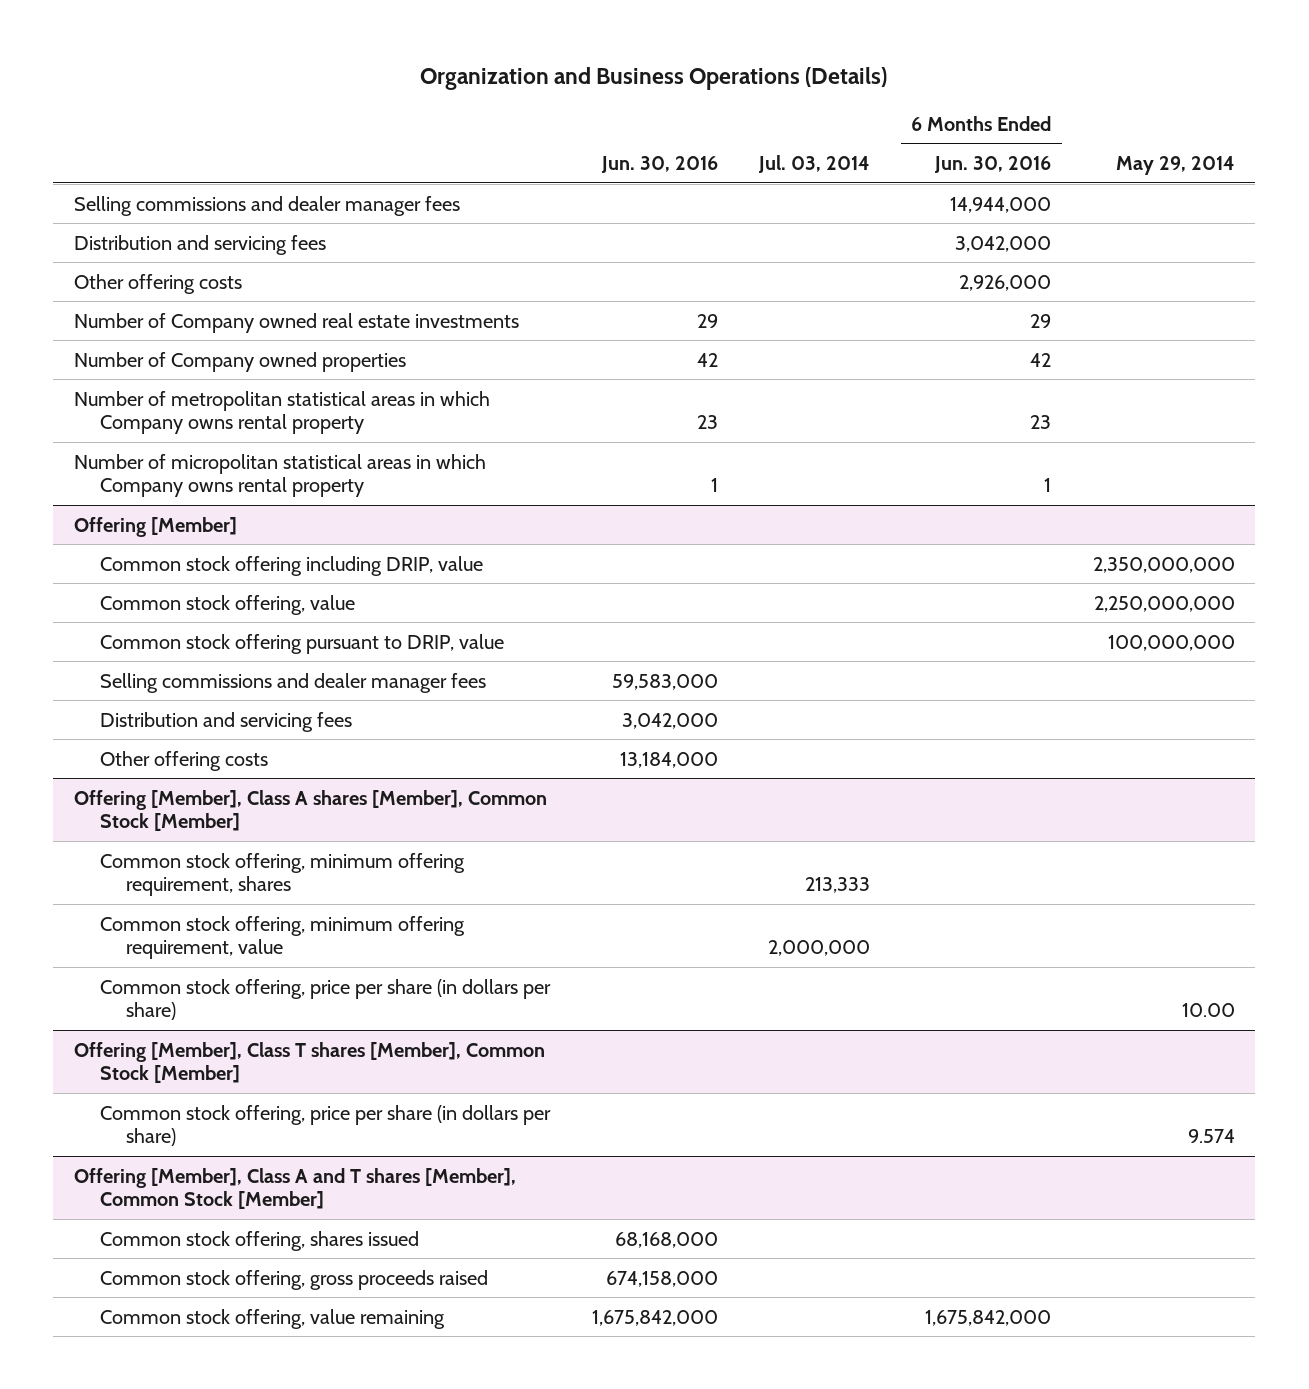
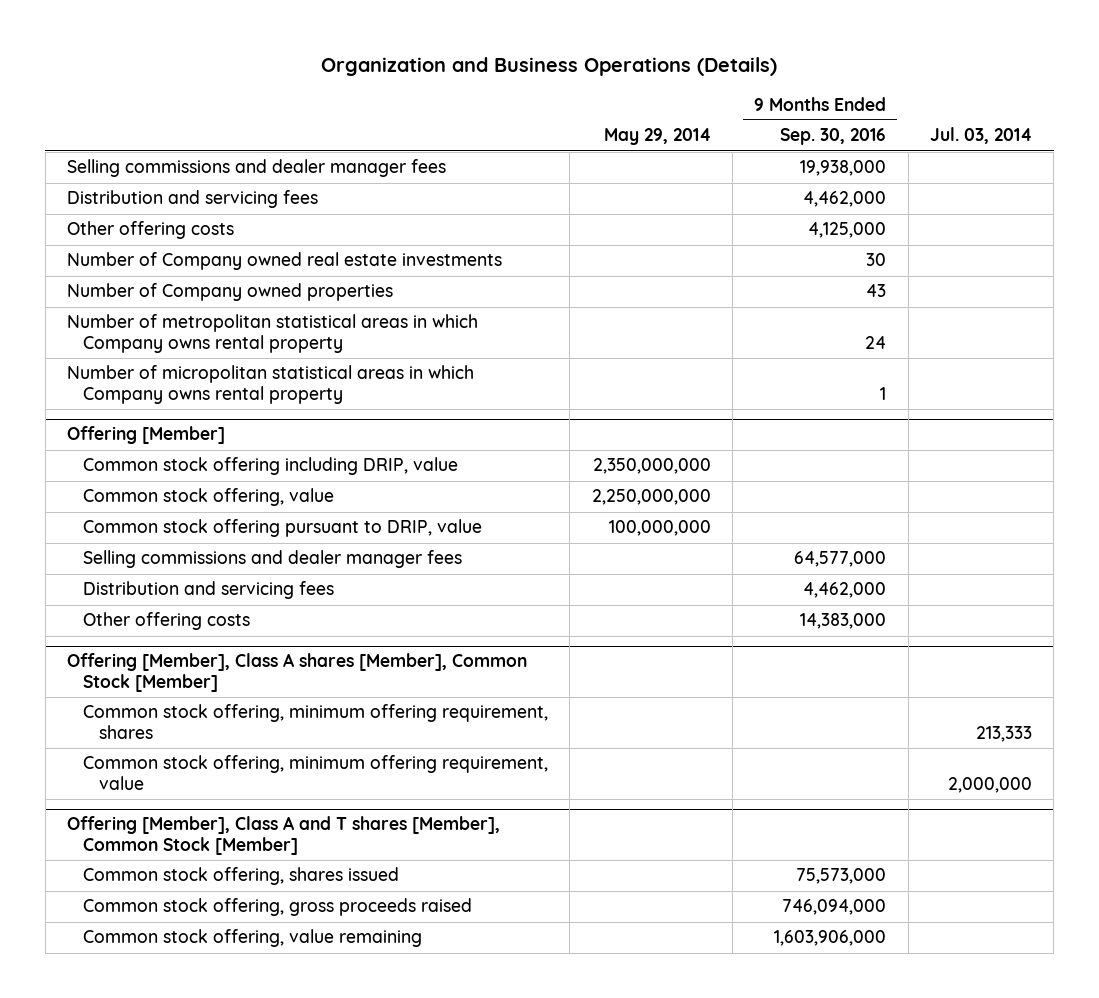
- | Jun. 30, 2016 | Jul. 03, 2014 | 6 Months Ended Jun. 30, 2016 | May 29, 2014
+ | May 29, 2014 | 9 Months Ended Sep. 30, 2016 | Jul. 03, 2014
@ Offering [Member], Class A shares [Member], Common Stock [Member]
- Common stock offering, price per share (in dollars per share) | | | | 10.00
- Offering [Member], Class T shares [Member], Common Stock [Member]
- Common stock offering, price per share (in dollars per share) | | | | 9.574

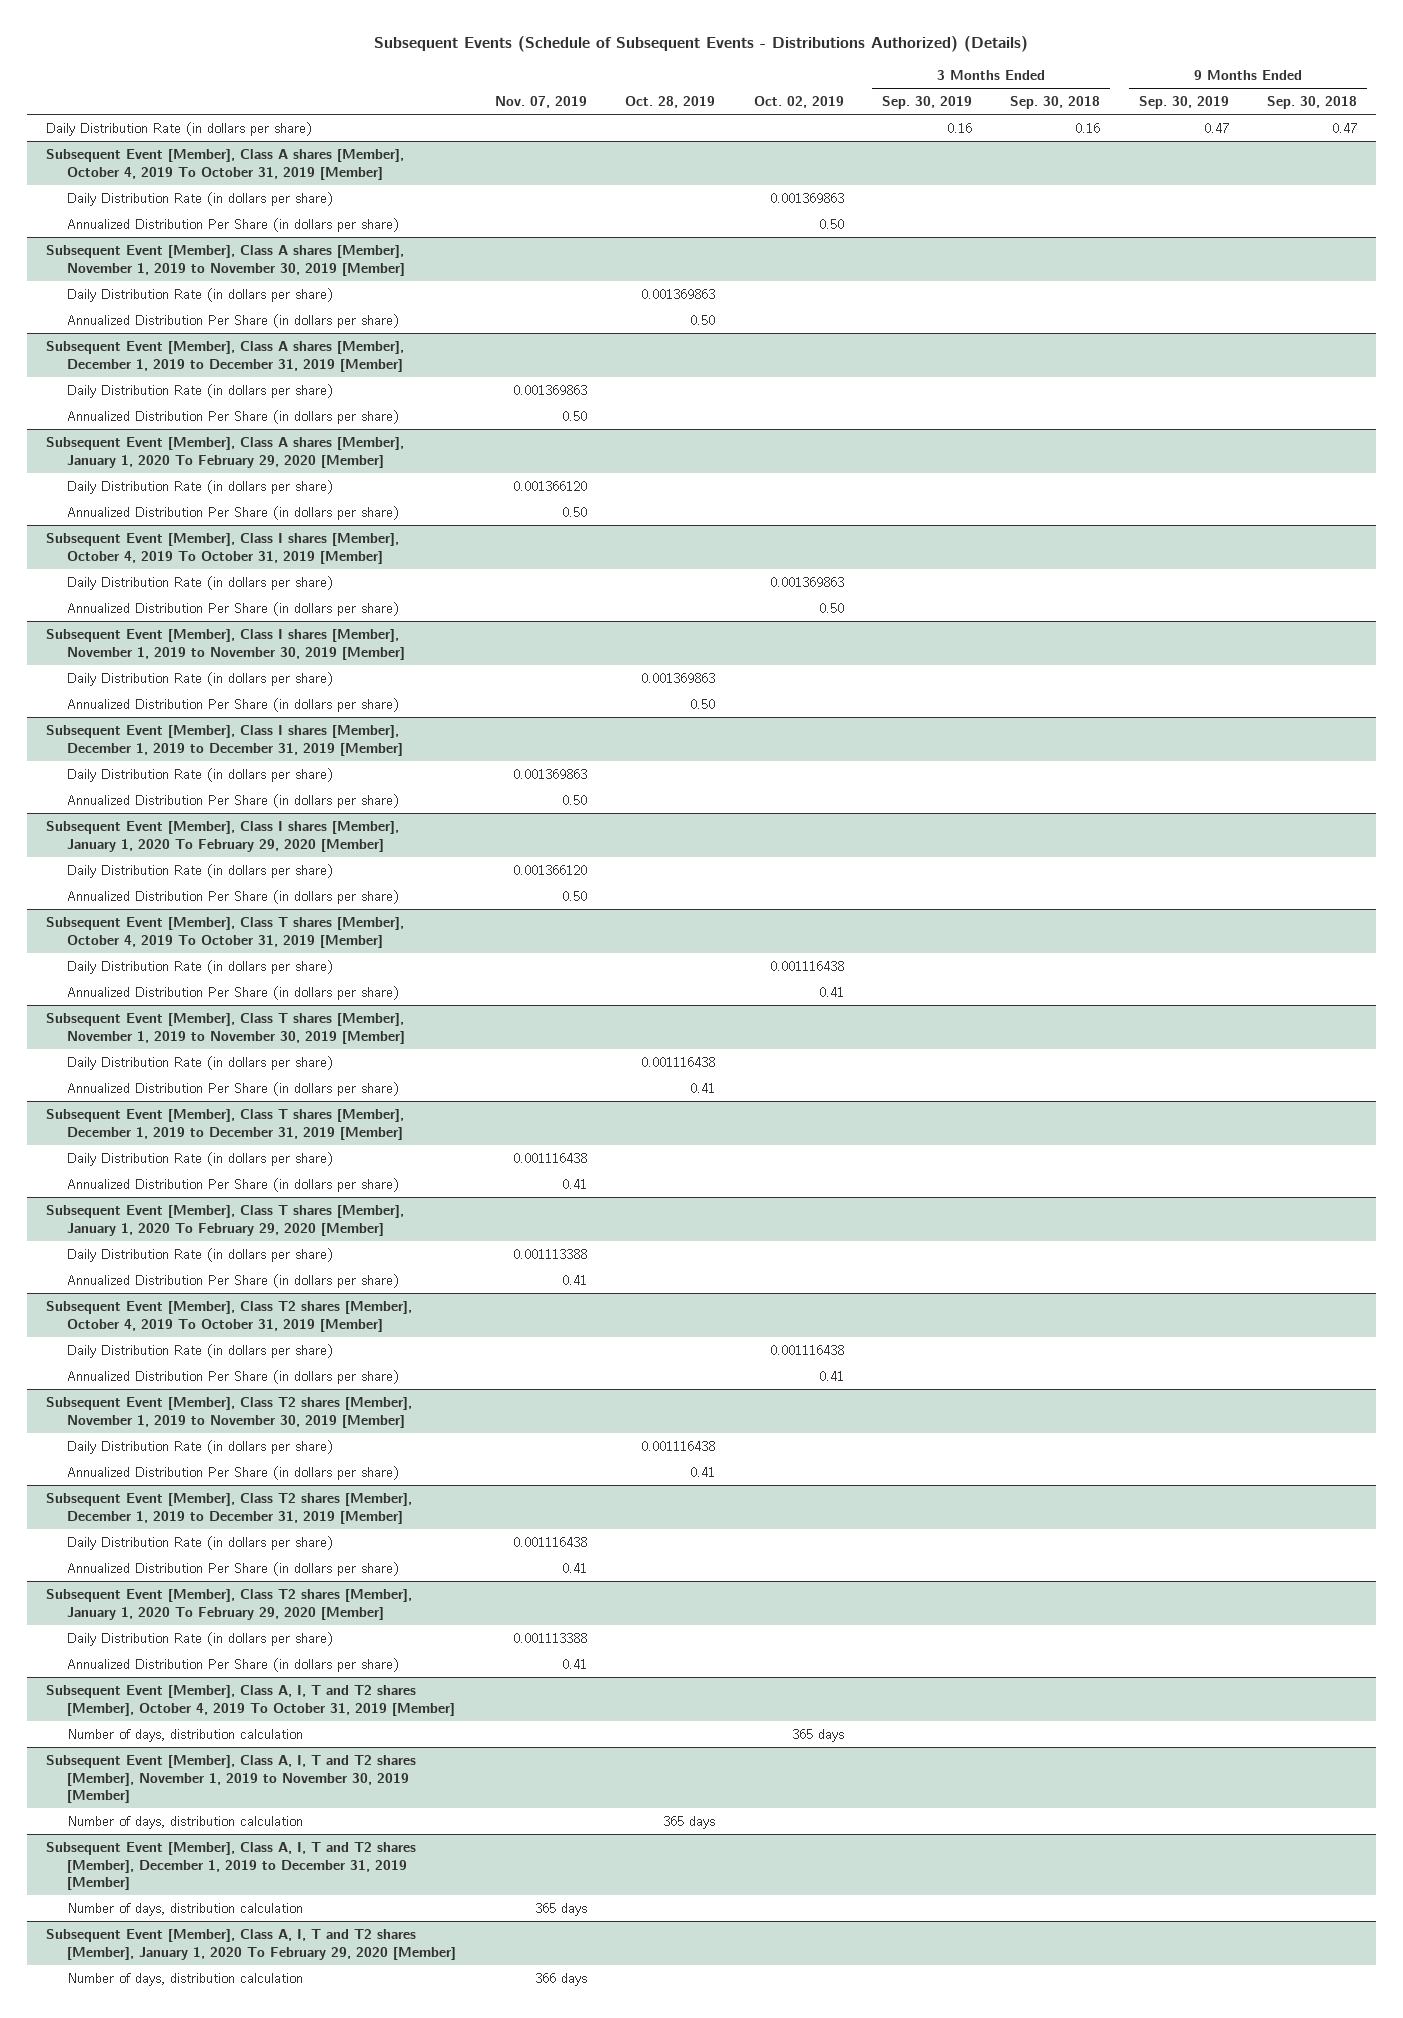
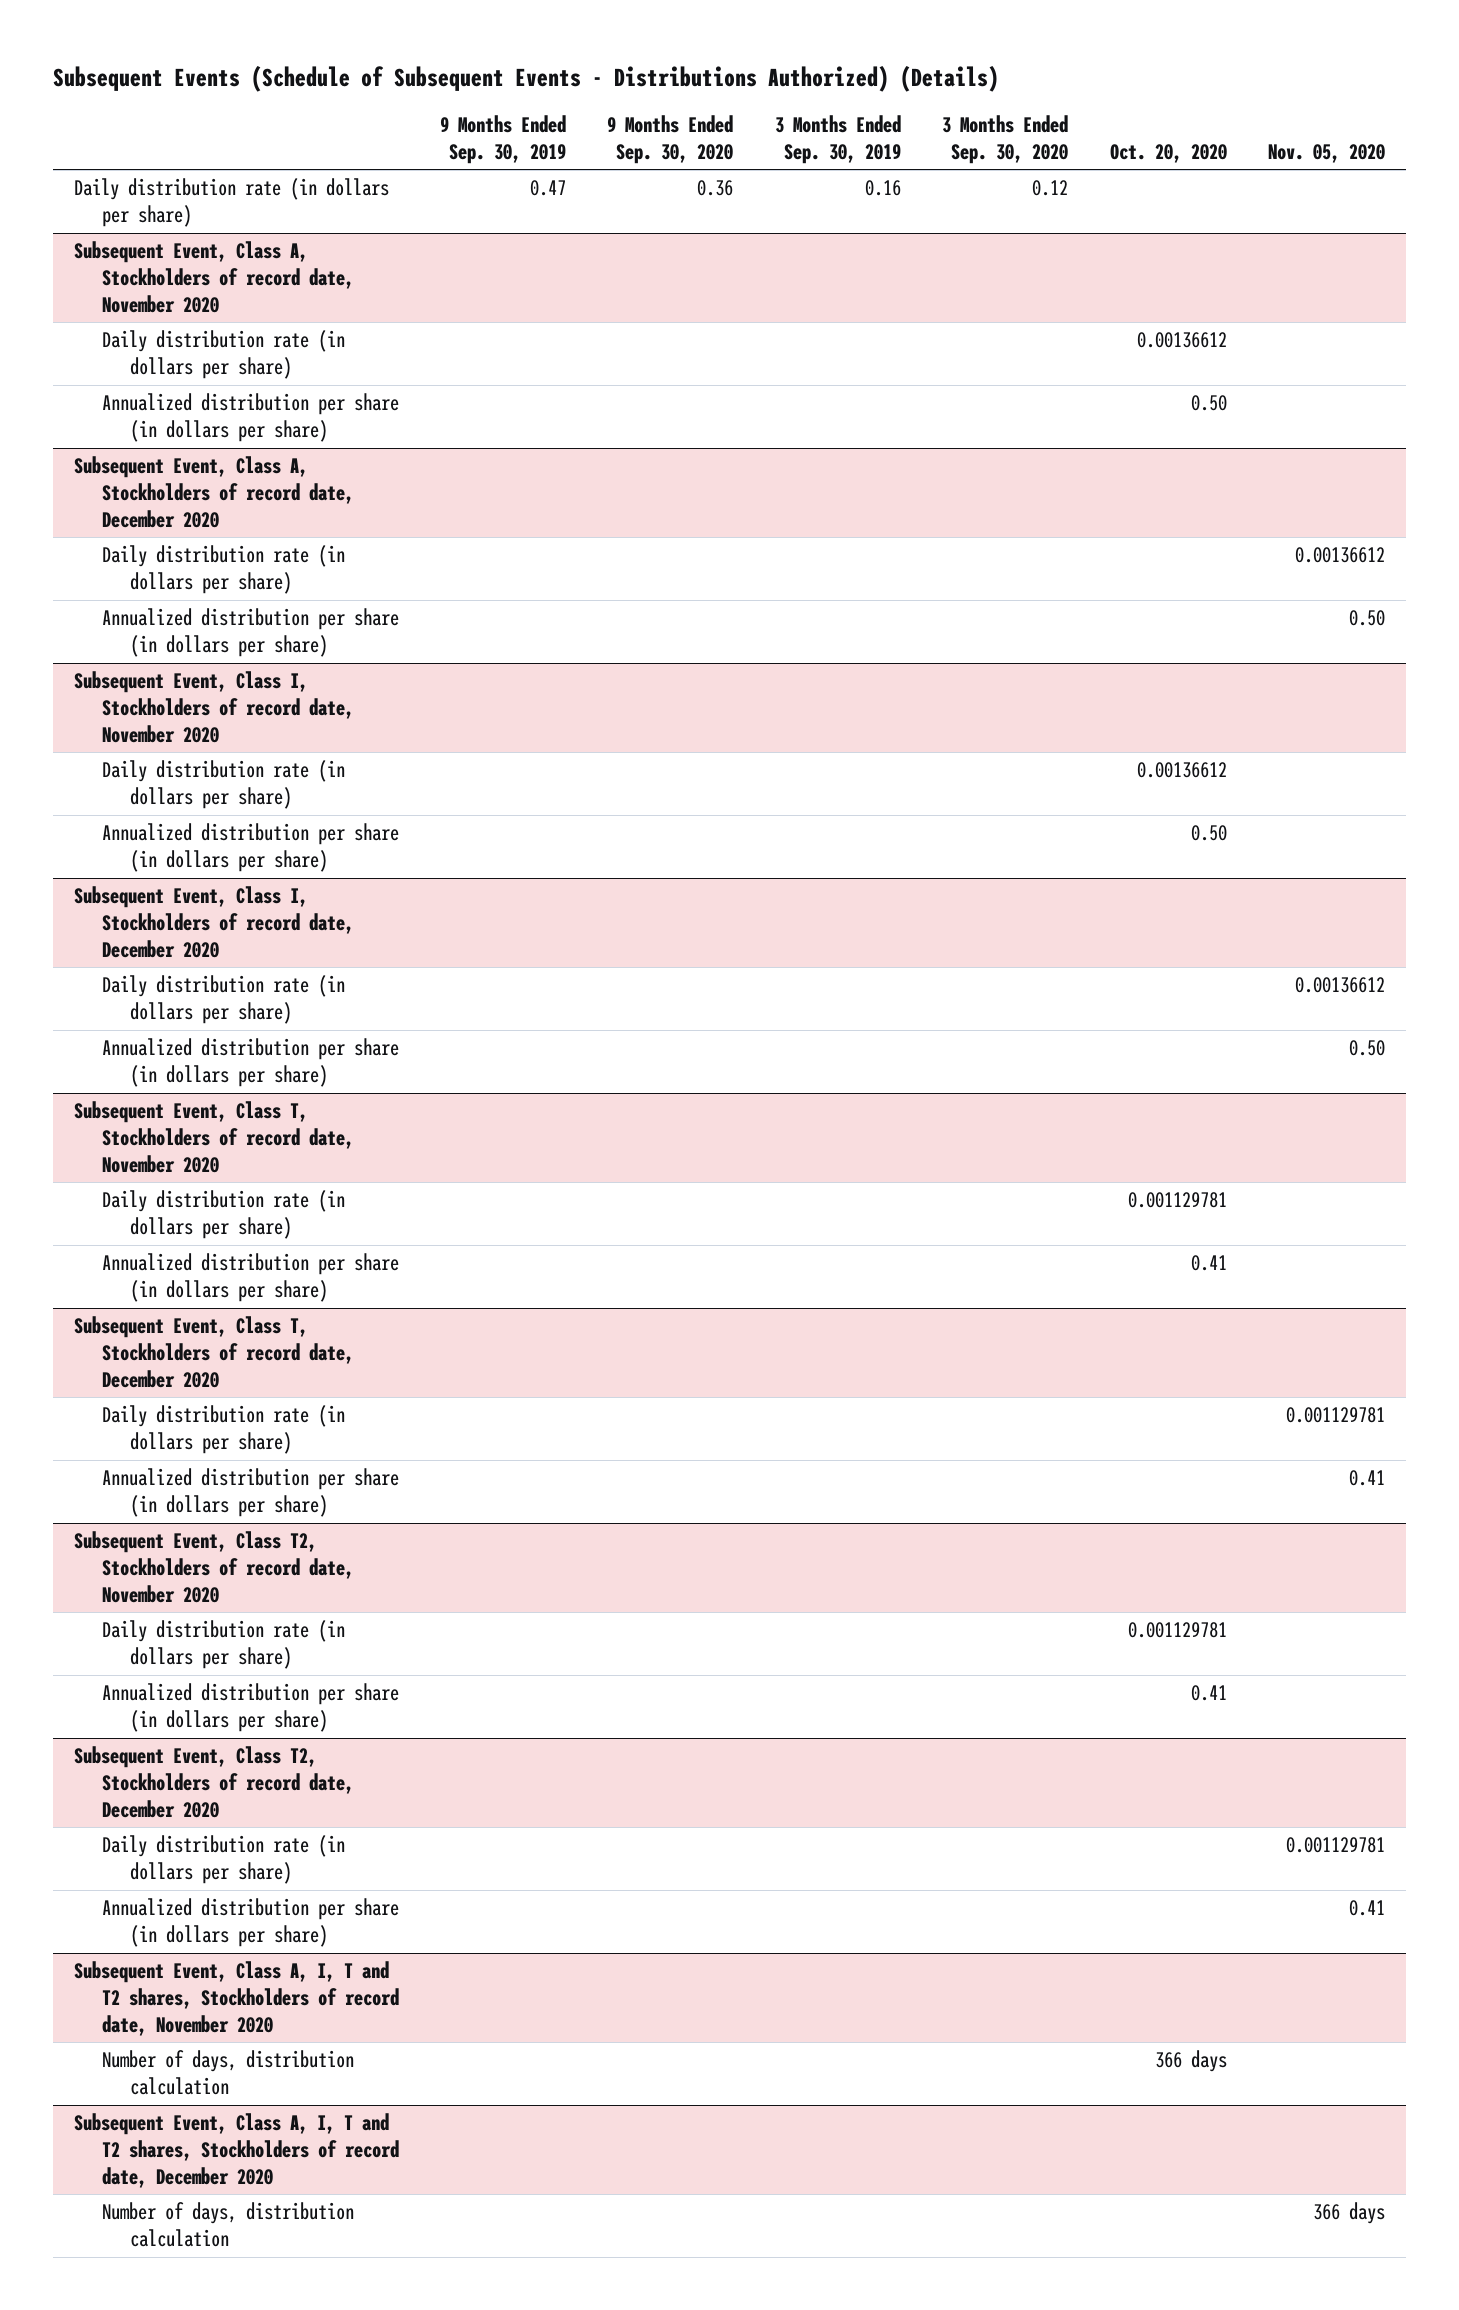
- | Nov. 07, 2019 | Oct. 28, 2019 | Oct. 02, 2019 | 3 Months Ended Sep. 30, 2019 | 3 Months Ended Sep. 30, 2018 | 9 Months Ended Sep. 30, 2019 | 9 Months Ended Sep. 30, 2018
+ | 9 Months Ended Sep. 30, 2019 | 9 Months Ended Sep. 30, 2020 | 3 Months Ended Sep. 30, 2019 | 3 Months Ended Sep. 30, 2020 | Oct. 20, 2020 | Nov. 05, 2020
- Daily Distribution Rate (in dollars per share) | | | | 0.16 | 0.16 | 0.47 | 0.47
- Subsequent Event [Member], Class A shares [Member], October 4, 2019 To October 31, 2019 [Member]
- Daily Distribution Rate (in dollars per share) | | | 0.001369863 | | | |
- Annualized Distribution Per Share (in dollars per share) | | | 0.50 | | | |
- Subsequent Event [Member], Class A shares [Member], November 1, 2019 to November 30, 2019 [Member]
- Daily Distribution Rate (in dollars per share) | | 0.001369863 | | | | |
- Annualized Distribution Per Share (in dollars per share) | | 0.50 | | | | |
- Subsequent Event [Member], Class A shares [Member], December 1, 2019 to December 31, 2019 [Member]
- Daily Distribution Rate (in dollars per share) | 0.001369863 | | | | | |
- Annualized Distribution Per Share (in dollars per share) | 0.50 | | | | | |
- Subsequent Event [Member], Class A shares [Member], January 1, 2020 To February 29, 2020 [Member]
- Daily Distribution Rate (in dollars per share) | 0.001366120 | | | | | |
- Annualized Distribution Per Share (in dollars per share) | 0.50 | | | | | |
- Subsequent Event [Member], Class I shares [Member], October 4, 2019 To October 31, 2019 [Member]
- Daily Distribution Rate (in dollars per share) | | | 0.001369863 | | | |
- Annualized Distribution Per Share (in dollars per share) | | | 0.50 | | | |
- Subsequent Event [Member], Class I shares [Member], November 1, 2019 to November 30, 2019 [Member]
- Daily Distribution Rate (in dollars per share) | | 0.001369863 | | | | |
- Annualized Distribution Per Share (in dollars per share) | | 0.50 | | | | |
- Subsequent Event [Member], Class I shares [Member], December 1, 2019 to December 31, 2019 [Member]
- Daily Distribution Rate (in dollars per share) | 0.001369863 | | | | | |
- Annualized Distribution Per Share (in dollars per share) | 0.50 | | | | | |
- Subsequent Event [Member], Class I shares [Member], January 1, 2020 To February 29, 2020 [Member]
- Daily Distribution Rate (in dollars per share) | 0.001366120 | | | | | |
- Annualized Distribution Per Share (in dollars per share) | 0.50 | | | | | |
- Subsequent Event [Member], Class T shares [Member], October 4, 2019 To October 31, 2019 [Member]
- Daily Distribution Rate (in dollars per share) | | | 0.001116438 | | | |
- Annualized Distribution Per Share (in dollars per share) | | | 0.41 | | | |
- Subsequent Event [Member], Class T shares [Member], November 1, 2019 to November 30, 2019 [Member]
- Daily Distribution Rate (in dollars per share) | | 0.001116438 | | | | |
- Annualized Distribution Per Share (in dollars per share) | | 0.41 | | | | |
- Subsequent Event [Member], Class T shares [Member], December 1, 2019 to December 31, 2019 [Member]
- Daily Distribution Rate (in dollars per share) | 0.001116438 | | | | | |
- Annualized Distribution Per Share (in dollars per share) | 0.41 | | | | | |
- Subsequent Event [Member], Class T shares [Member], January 1, 2020 To February 29, 2020 [Member]
- Daily Distribution Rate (in dollars per share) | 0.001113388 | | | | | |
- Annualized Distribution Per Share (in dollars per share) | 0.41 | | | | | |
- Subsequent Event [Member], Class T2 shares [Member], October 4, 2019 To October 31, 2019 [Member]
- Daily Distribution Rate (in dollars per share) | | | 0.001116438 | | | |
- Annualized Distribution Per Share (in dollars per share) | | | 0.41 | | | |
- Subsequent Event [Member], Class T2 shares [Member], November 1, 2019 to November 30, 2019 [Member]
- Daily Distribution Rate (in dollars per share) | | 0.001116438 | | | | |
- Annualized Distribution Per Share (in dollars per share) | | 0.41 | | | | |
- Subsequent Event [Member], Class T2 shares [Member], December 1, 2019 to December 31, 2019 [Member]
- Daily Distribution Rate (in dollars per share) | 0.001116438 | | | | | |
- Annualized Distribution Per Share (in dollars per share) | 0.41 | | | | | |
- Subsequent Event [Member], Class T2 shares [Member], January 1, 2020 To February 29, 2020 [Member]
- Daily Distribution Rate (in dollars per share) | 0.001113388 | | | | | |
- Annualized Distribution Per Share (in dollars per share) | 0.41 | | | | | |
- Subsequent Event [Member], Class A, I, T and T2 shares [Member], October 4, 2019 To October 31, 2019 [Member]
- Number of days, distribution calculation | | | 365 days | | | |
- Subsequent Event [Member], Class A, I, T and T2 shares [Member], November 1, 2019 to November 30, 2019 [Member]
+ Daily distribution rate (in dollars per share) | 0.47 | 0.36 | 0.16 | 0.12 | |
+ Subsequent Event, Class A, Stockholders of record date, November 2020
+ Daily distribution rate (in dollars per share) | | | | | 0.00136612 |
+ Annualized distribution per share (in dollars per share) | | | | | 0.50 |
+ Subsequent Event, Class A, Stockholders of record date, December 2020
+ Daily distribution rate (in dollars per share) | | | | | | 0.00136612
+ Annualized distribution per share (in dollars per share) | | | | | | 0.50
+ Subsequent Event, Class I, Stockholders of record date, November 2020
+ Daily distribution rate (in dollars per share) | | | | | 0.00136612 |
+ Annualized distribution per share (in dollars per share) | | | | | 0.50 |
+ Subsequent Event, Class I, Stockholders of record date, December 2020
+ Daily distribution rate (in dollars per share) | | | | | | 0.00136612
+ Annualized distribution per share (in dollars per share) | | | | | | 0.50
+ Subsequent Event, Class T, Stockholders of record date, November 2020
+ Daily distribution rate (in dollars per share) | | | | | 0.001129781 |
+ Annualized distribution per share (in dollars per share) | | | | | 0.41 |
+ Subsequent Event, Class T, Stockholders of record date, December 2020
+ Daily distribution rate (in dollars per share) | | | | | | 0.001129781
+ Annualized distribution per share (in dollars per share) | | | | | | 0.41
+ Subsequent Event, Class T2, Stockholders of record date, November 2020
+ Daily distribution rate (in dollars per share) | | | | | 0.001129781 |
+ Annualized distribution per share (in dollars per share) | | | | | 0.41 |
+ Subsequent Event, Class T2, Stockholders of record date, December 2020
+ Daily distribution rate (in dollars per share) | | | | | | 0.001129781
+ Annualized distribution per share (in dollars per share) | | | | | | 0.41
+ Subsequent Event, Class A, I, T and T2 shares, Stockholders of record date, November 2020
- Subsequent Event [Member], Class A, I, T and T2 shares [Member], December 1, 2019 to December 31, 2019 [Member]
+ Subsequent Event, Class A, I, T and T2 shares, Stockholders of record date, December 2020
- Subsequent Event [Member], Class A, I, T and T2 shares [Member], January 1, 2020 To February 29, 2020 [Member]
- Number of days, distribution calculation | 366 days | | | | | |

